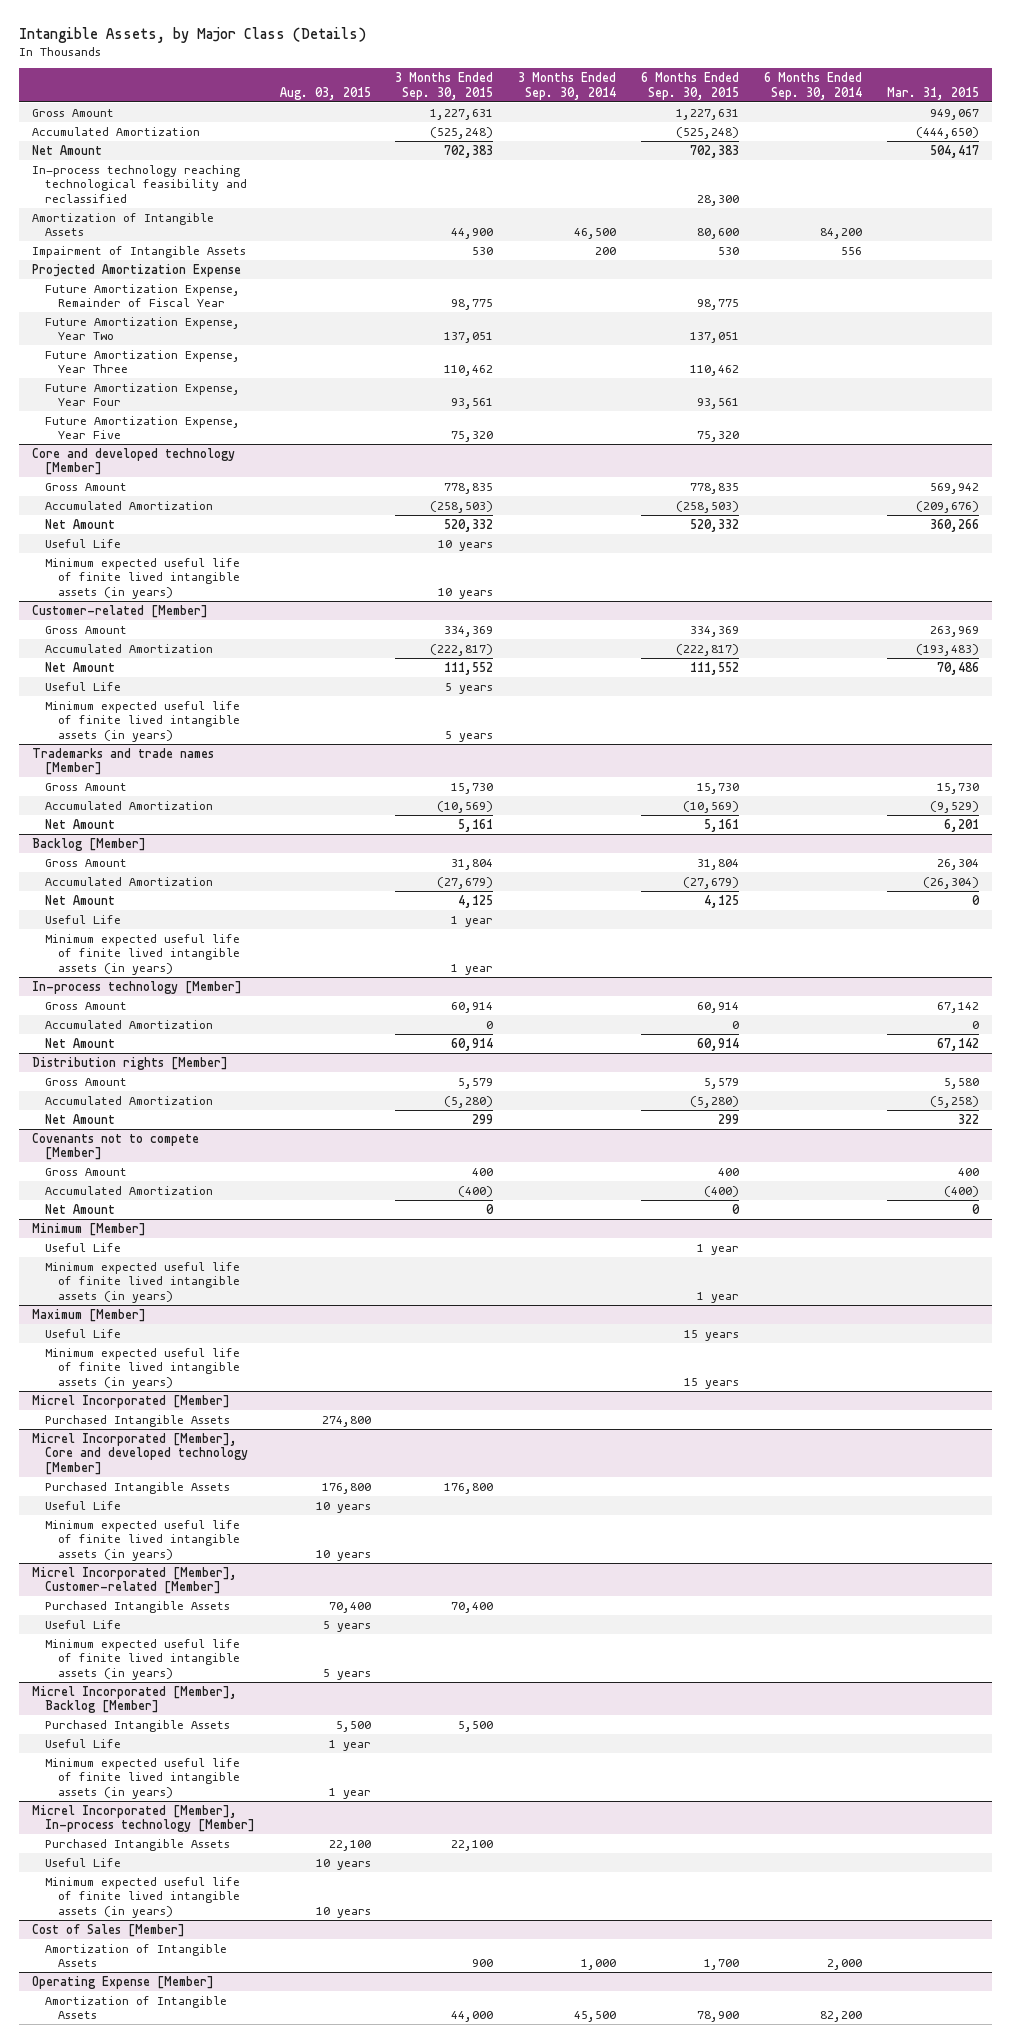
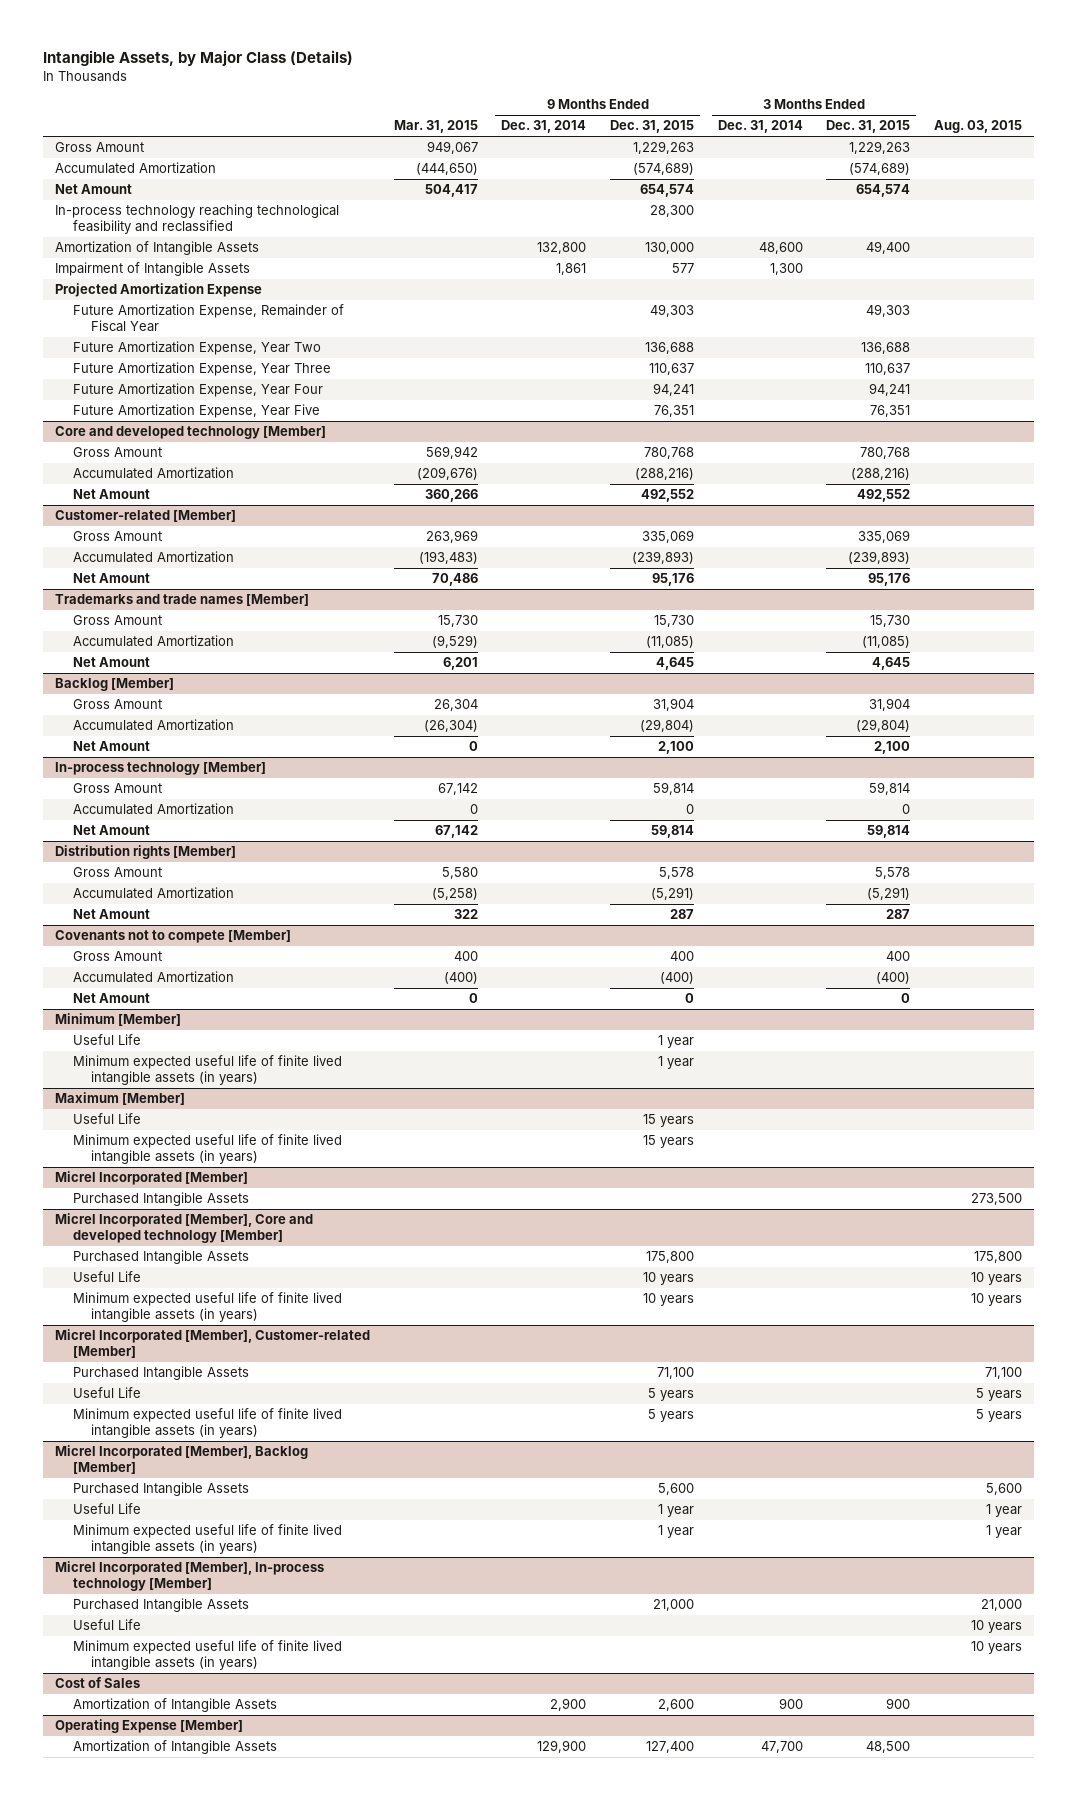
- | Aug. 03, 2015 | 3 Months Ended Sep. 30, 2015 | 3 Months Ended Sep. 30, 2014 | 6 Months Ended Sep. 30, 2015 | 6 Months Ended Sep. 30, 2014 | Mar. 31, 2015
+ | Mar. 31, 2015 | 9 Months Ended Dec. 31, 2014 | 9 Months Ended Dec. 31, 2015 | 3 Months Ended Dec. 31, 2014 | 3 Months Ended Dec. 31, 2015 | Aug. 03, 2015
@ Core and developed technology [Member]
- Useful Life | | 10 years | | | |
- Minimum expected useful life of finite lived intangible assets (in years) | | 10 years | | | |
@ Customer-related [Member]
- Useful Life | | 5 years | | | |
- Minimum expected useful life of finite lived intangible assets (in years) | | 5 years | | | |
@ Backlog [Member]
- Useful Life | | 1 year | | | |
- Minimum expected useful life of finite lived intangible assets (in years) | | 1 year | | | |
@ Micrel Incorporated [Member]
- Purchased Intangible Assets | 274,800 | | | | |
+ Purchased Intangible Assets | | | | | | 273,500
@ Micrel Incorporated [Member], Core and developed technology [Member]
- Purchased Intangible Assets | 176,800 | 176,800 | | | |
+ Purchased Intangible Assets | | | 175,800 | | | 175,800
@ Micrel Incorporated [Member], Customer-related [Member]
- Purchased Intangible Assets | 70,400 | 70,400 | | | |
+ Purchased Intangible Assets | | | 71,100 | | | 71,100
@ Micrel Incorporated [Member], Backlog [Member]
- Purchased Intangible Assets | 5,500 | 5,500 | | | |
+ Purchased Intangible Assets | | | 5,600 | | | 5,600
@ Micrel Incorporated [Member], In-process technology [Member]
- Purchased Intangible Assets | 22,100 | 22,100 | | | |
+ Purchased Intangible Assets | | | 21,000 | | | 21,000
- Cost of Sales [Member]
+ Cost of Sales

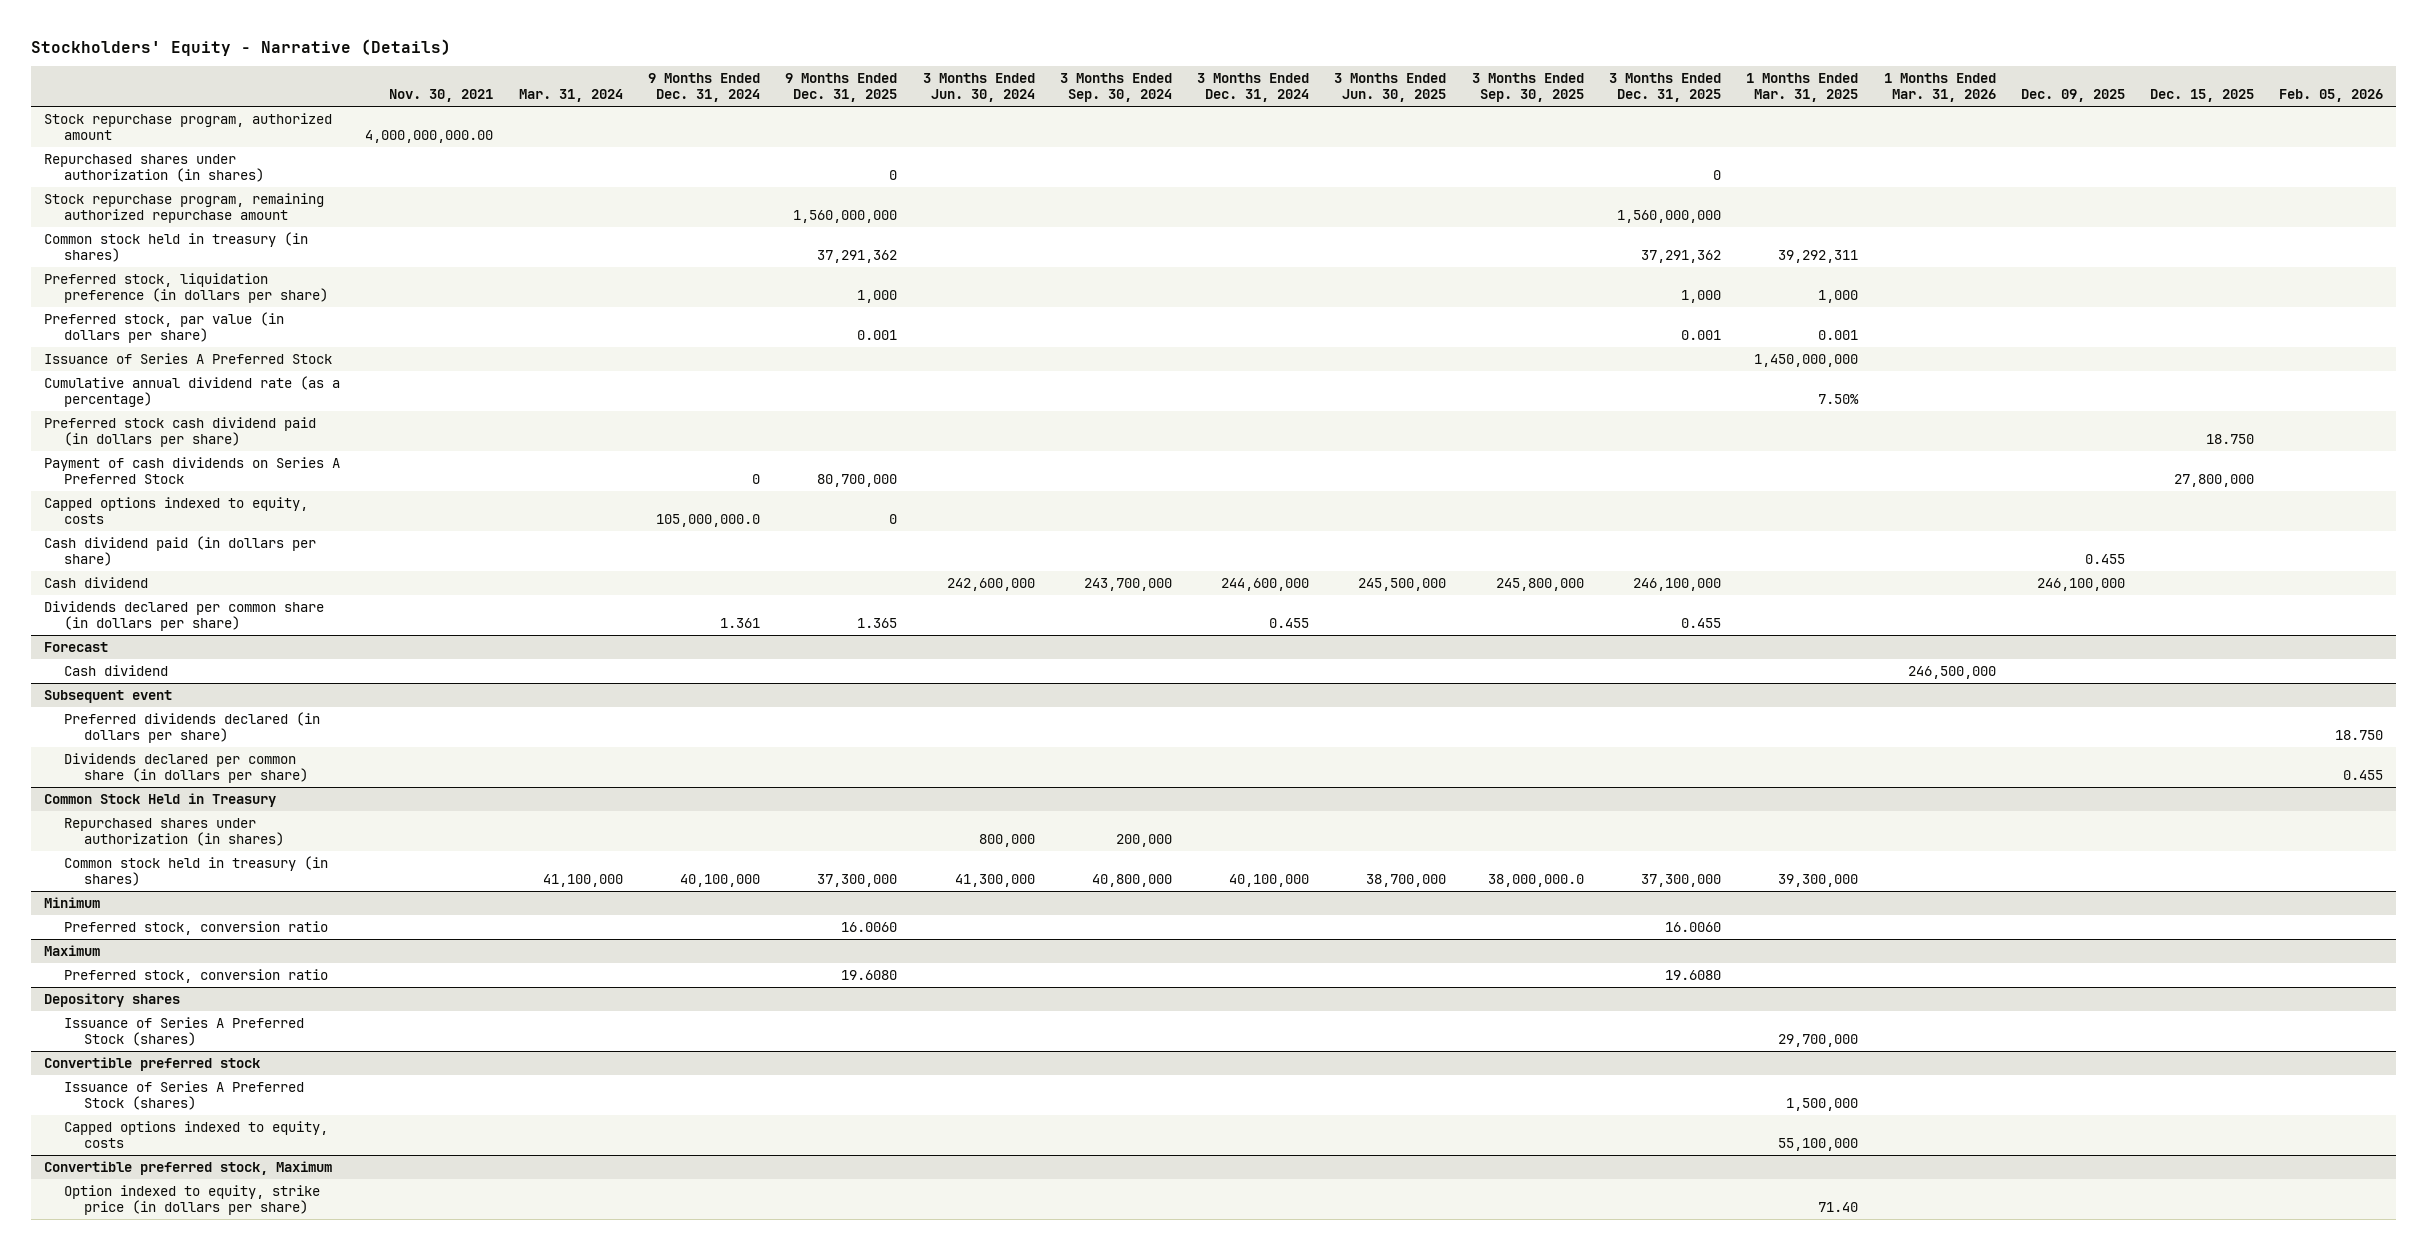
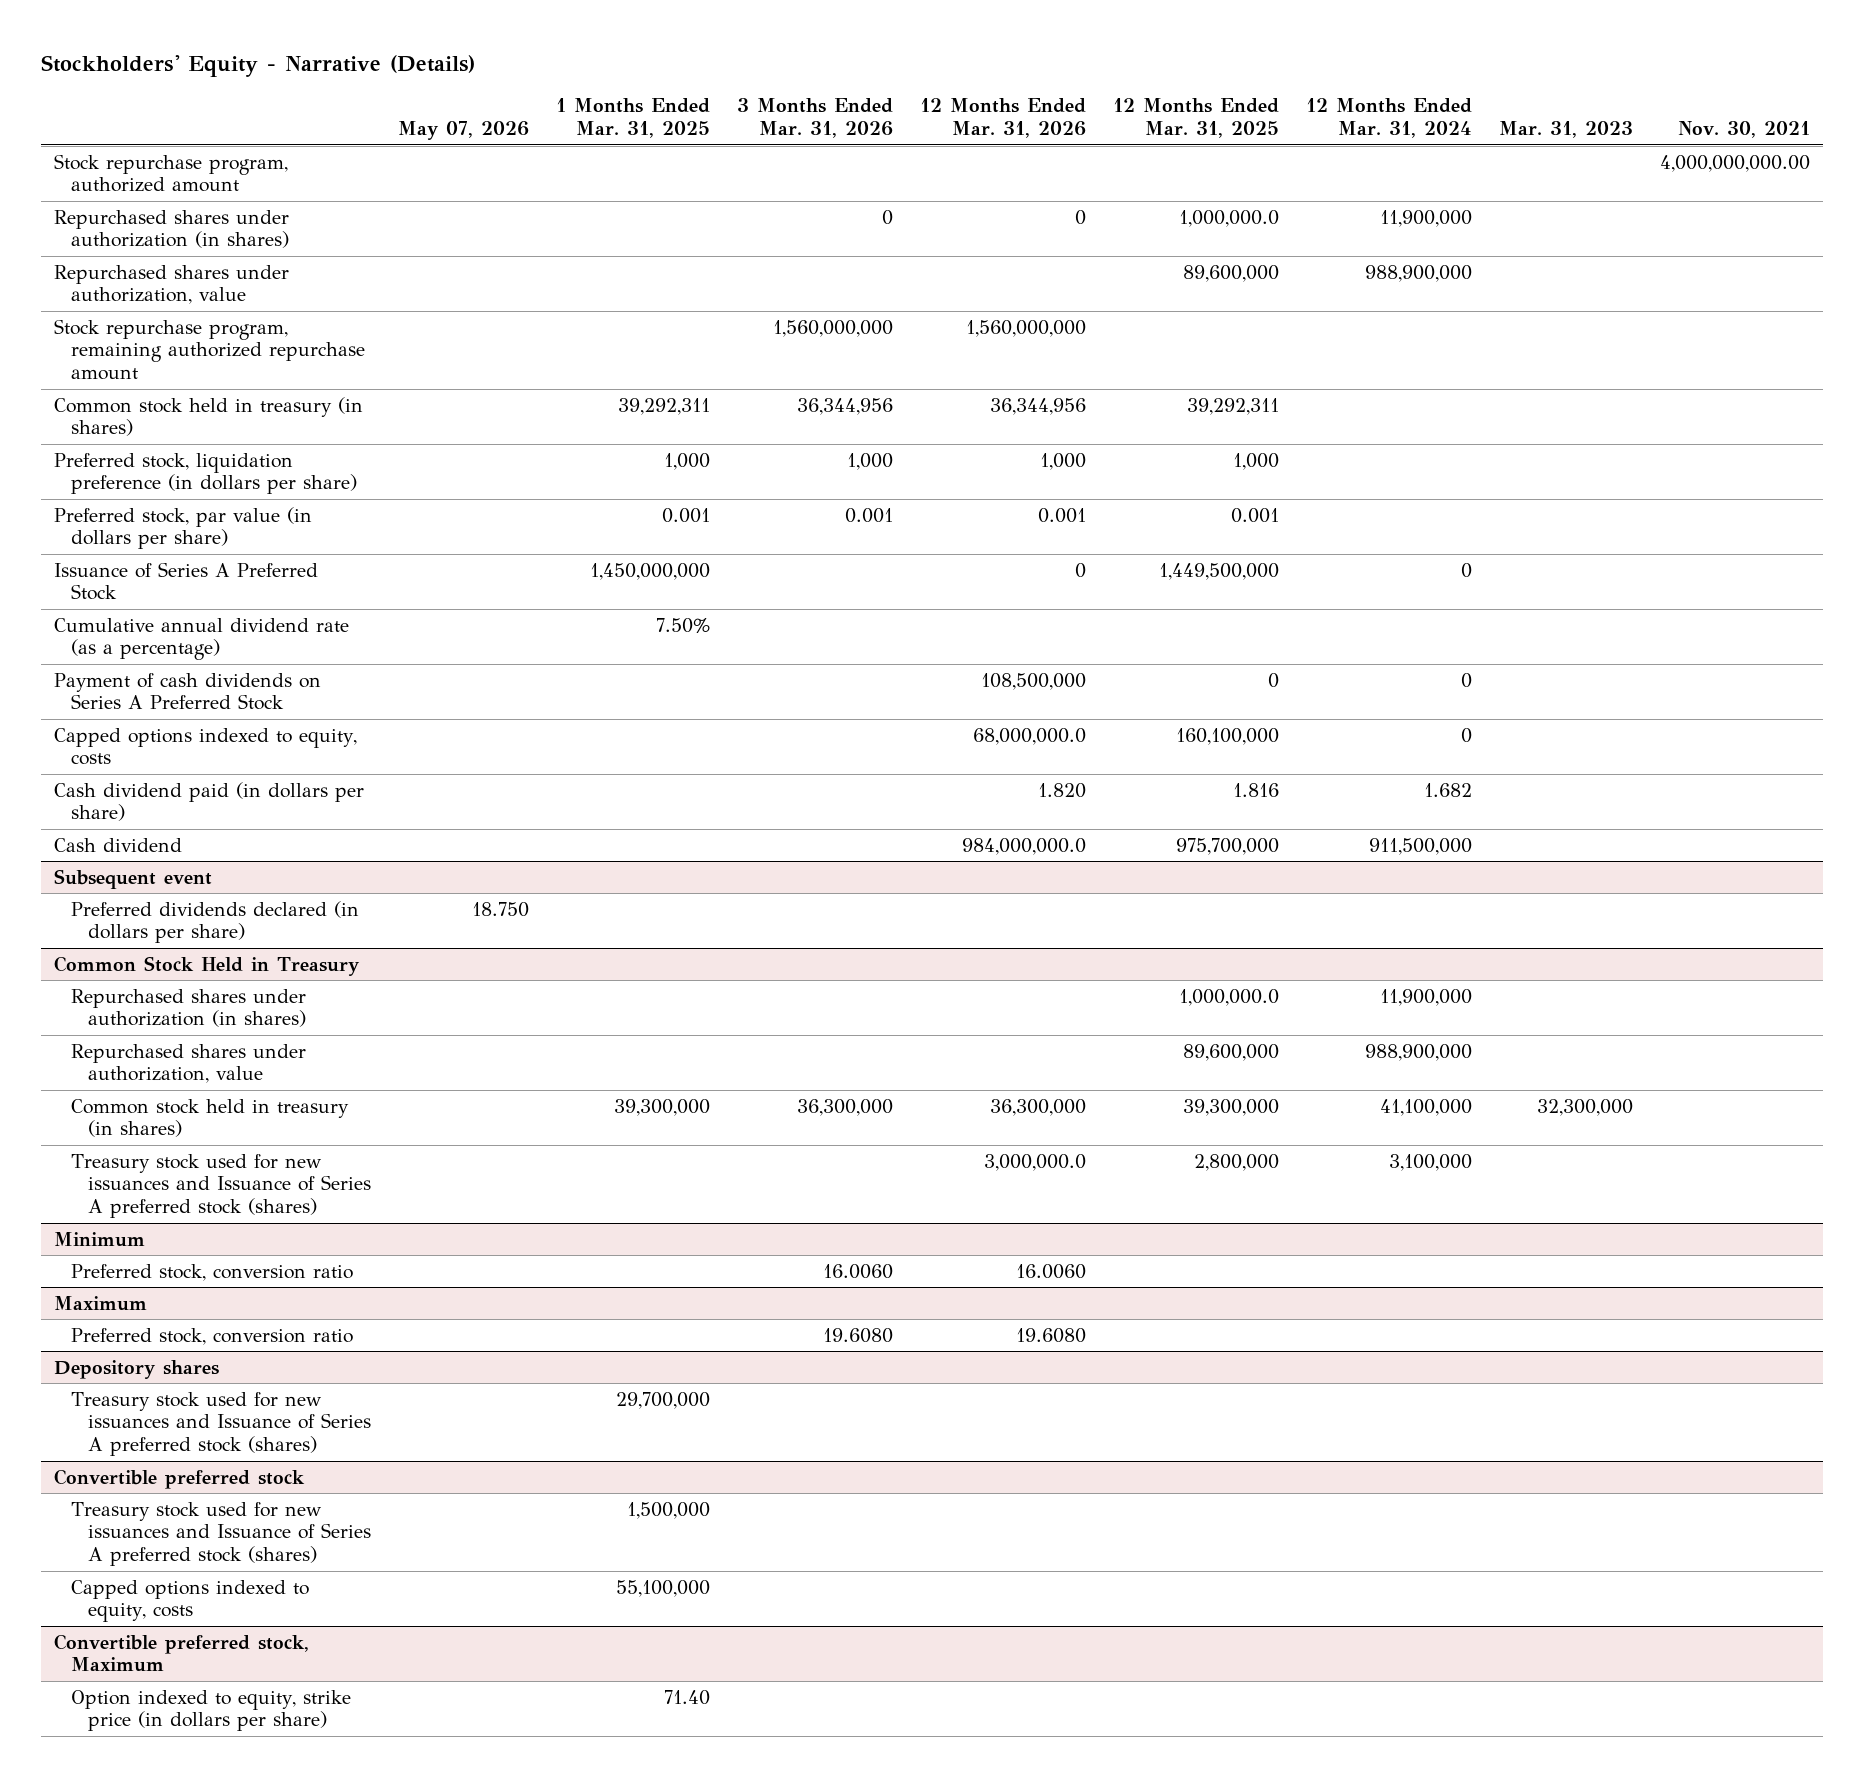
- | Nov. 30, 2021 | Mar. 31, 2024 | 9 Months Ended Dec. 31, 2024 | 9 Months Ended Dec. 31, 2025 | 3 Months Ended Jun. 30, 2024 | 3 Months Ended Sep. 30, 2024 | 3 Months Ended Dec. 31, 2024 | 3 Months Ended Jun. 30, 2025 | 3 Months Ended Sep. 30, 2025 | 3 Months Ended Dec. 31, 2025 | 1 Months Ended Mar. 31, 2025 | 1 Months Ended Mar. 31, 2026 | Dec. 09, 2025 | Dec. 15, 2025 | Feb. 05, 2026
+ | May 07, 2026 | 1 Months Ended Mar. 31, 2025 | 3 Months Ended Mar. 31, 2026 | 12 Months Ended Mar. 31, 2026 | 12 Months Ended Mar. 31, 2025 | 12 Months Ended Mar. 31, 2024 | Mar. 31, 2023 | Nov. 30, 2021
+ Repurchased shares under authorization, value | | | | | 89,600,000 | 988,900,000 | |
- Preferred stock cash dividend paid (in dollars per share) | | | | | | | | | | | | | | 18.750 |
- Dividends declared per common share (in dollars per share) | | | 1.361 | 1.365 | | | 0.455 | | | 0.455 | | | | |
- Forecast
- Cash dividend | | | | | | | | | | | | 246,500,000 | | |
@ Subsequent event
- Dividends declared per common share (in dollars per share) | | | | | | | | | | | | | | | 0.455
@ Common Stock Held in Treasury
+ Repurchased shares under authorization, value | | | | | 89,600,000 | 988,900,000 | |
+ Treasury stock used for new issuances and Issuance of Series A preferred stock (shares) | | | | 3,000,000.0 | 2,800,000 | 3,100,000 | |
@ Depository shares
- Issuance of Series A Preferred Stock (shares) | | | | | | | | | | | 29,700,000 | | | |
+ Treasury stock used for new issuances and Issuance of Series A preferred stock (shares) | | 29,700,000 | | | | | |
@ Convertible preferred stock
- Issuance of Series A Preferred Stock (shares) | | | | | | | | | | | 1,500,000 | | | |
+ Treasury stock used for new issuances and Issuance of Series A preferred stock (shares) | | 1,500,000 | | | | | |

